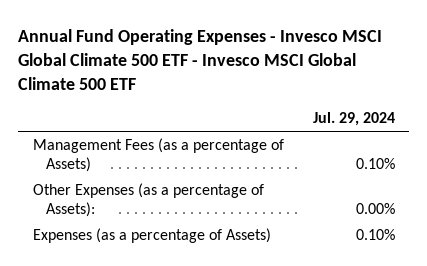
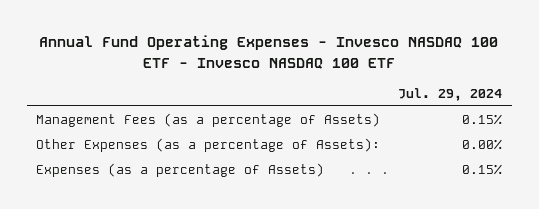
- Annual Fund Operating Expenses - Invesco MSCI Global Climate 500 ETF - Invesco MSCI Global Climate 500 ETF
+ Annual Fund Operating Expenses - Invesco NASDAQ 100 ETF - Invesco NASDAQ 100 ETF
- Management Fees (as a percentage of Assets) | 0.10%
+ Management Fees (as a percentage of Assets) | 0.15%
- Expenses (as a percentage of Assets) | 0.10%
+ Expenses (as a percentage of Assets) | 0.15%

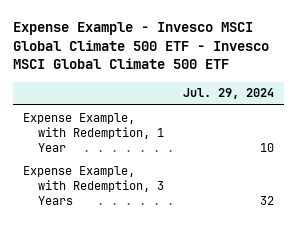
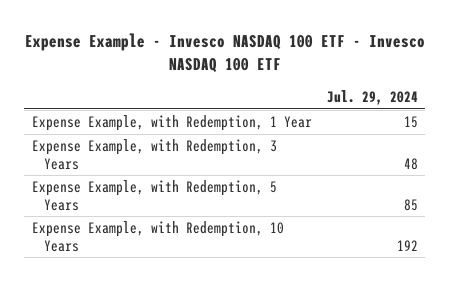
- Expense Example - Invesco MSCI Global Climate 500 ETF - Invesco MSCI Global Climate 500 ETF
+ Expense Example - Invesco NASDAQ 100 ETF - Invesco NASDAQ 100 ETF
- Expense Example, with Redemption, 1 Year | 10
- Expense Example, with Redemption, 3 Years | 32
+ Expense Example, with Redemption, 1 Year | 15
+ Expense Example, with Redemption, 3 Years | 48
+ Expense Example, with Redemption, 5 Years | 85
+ Expense Example, with Redemption, 10 Years | 192

